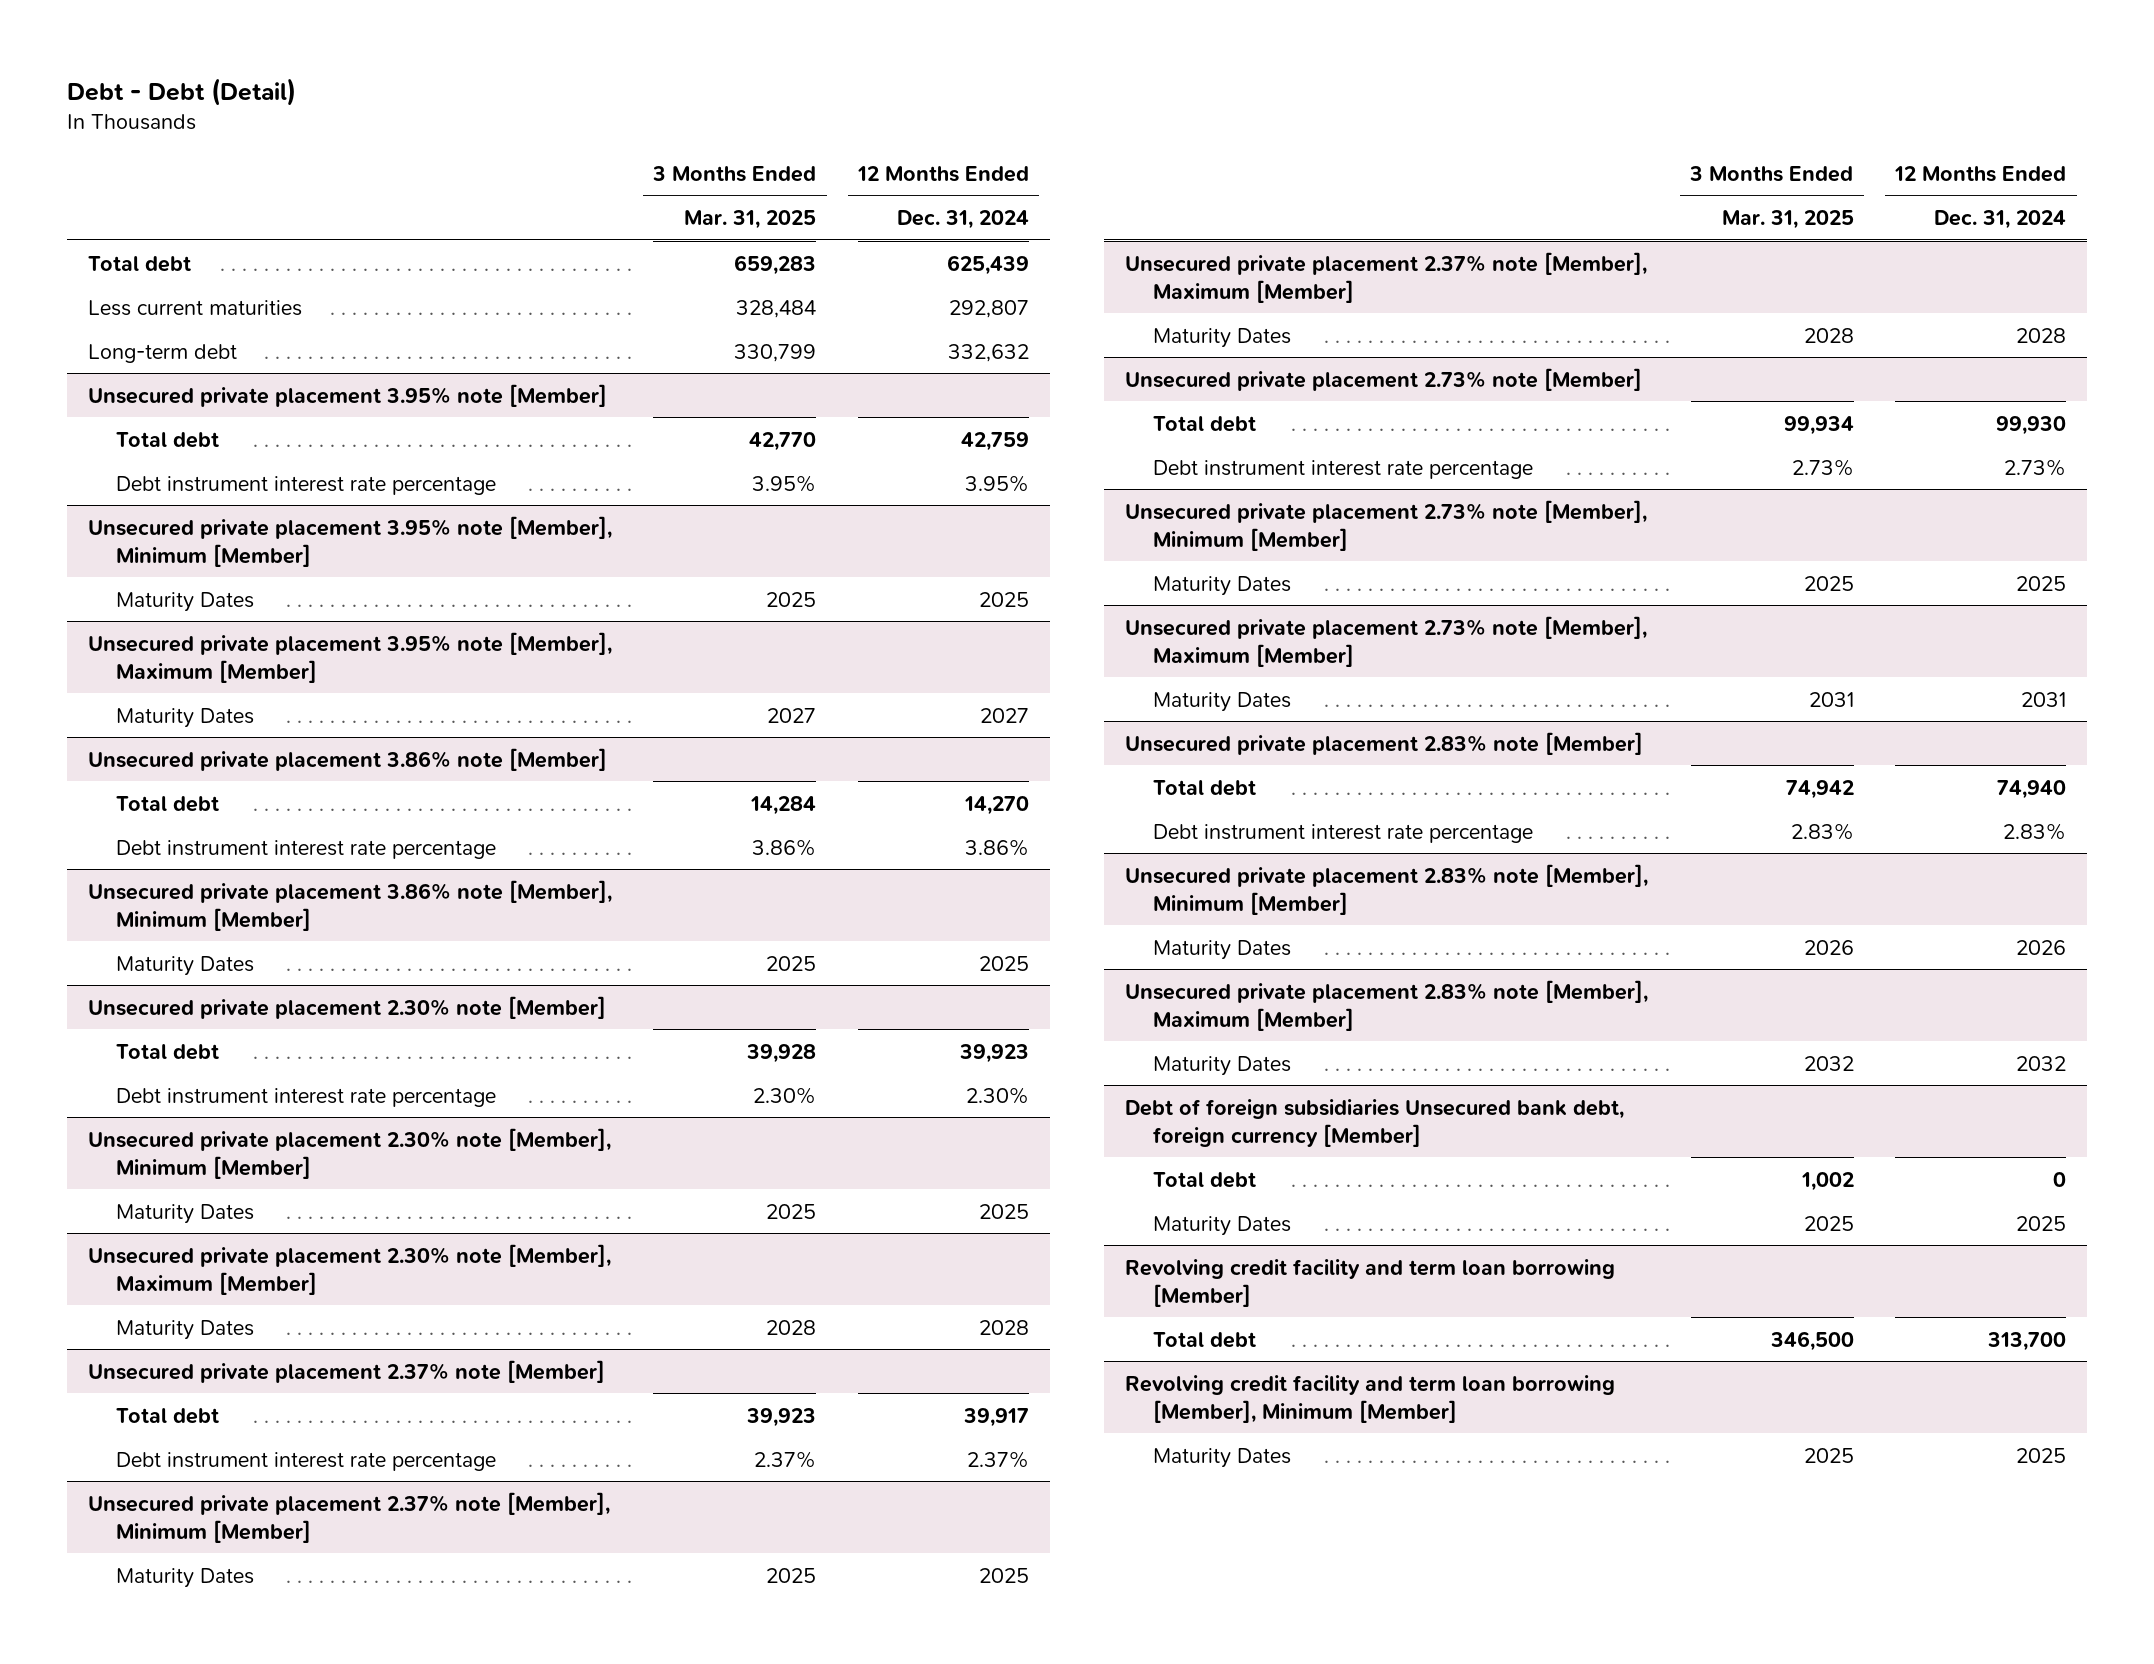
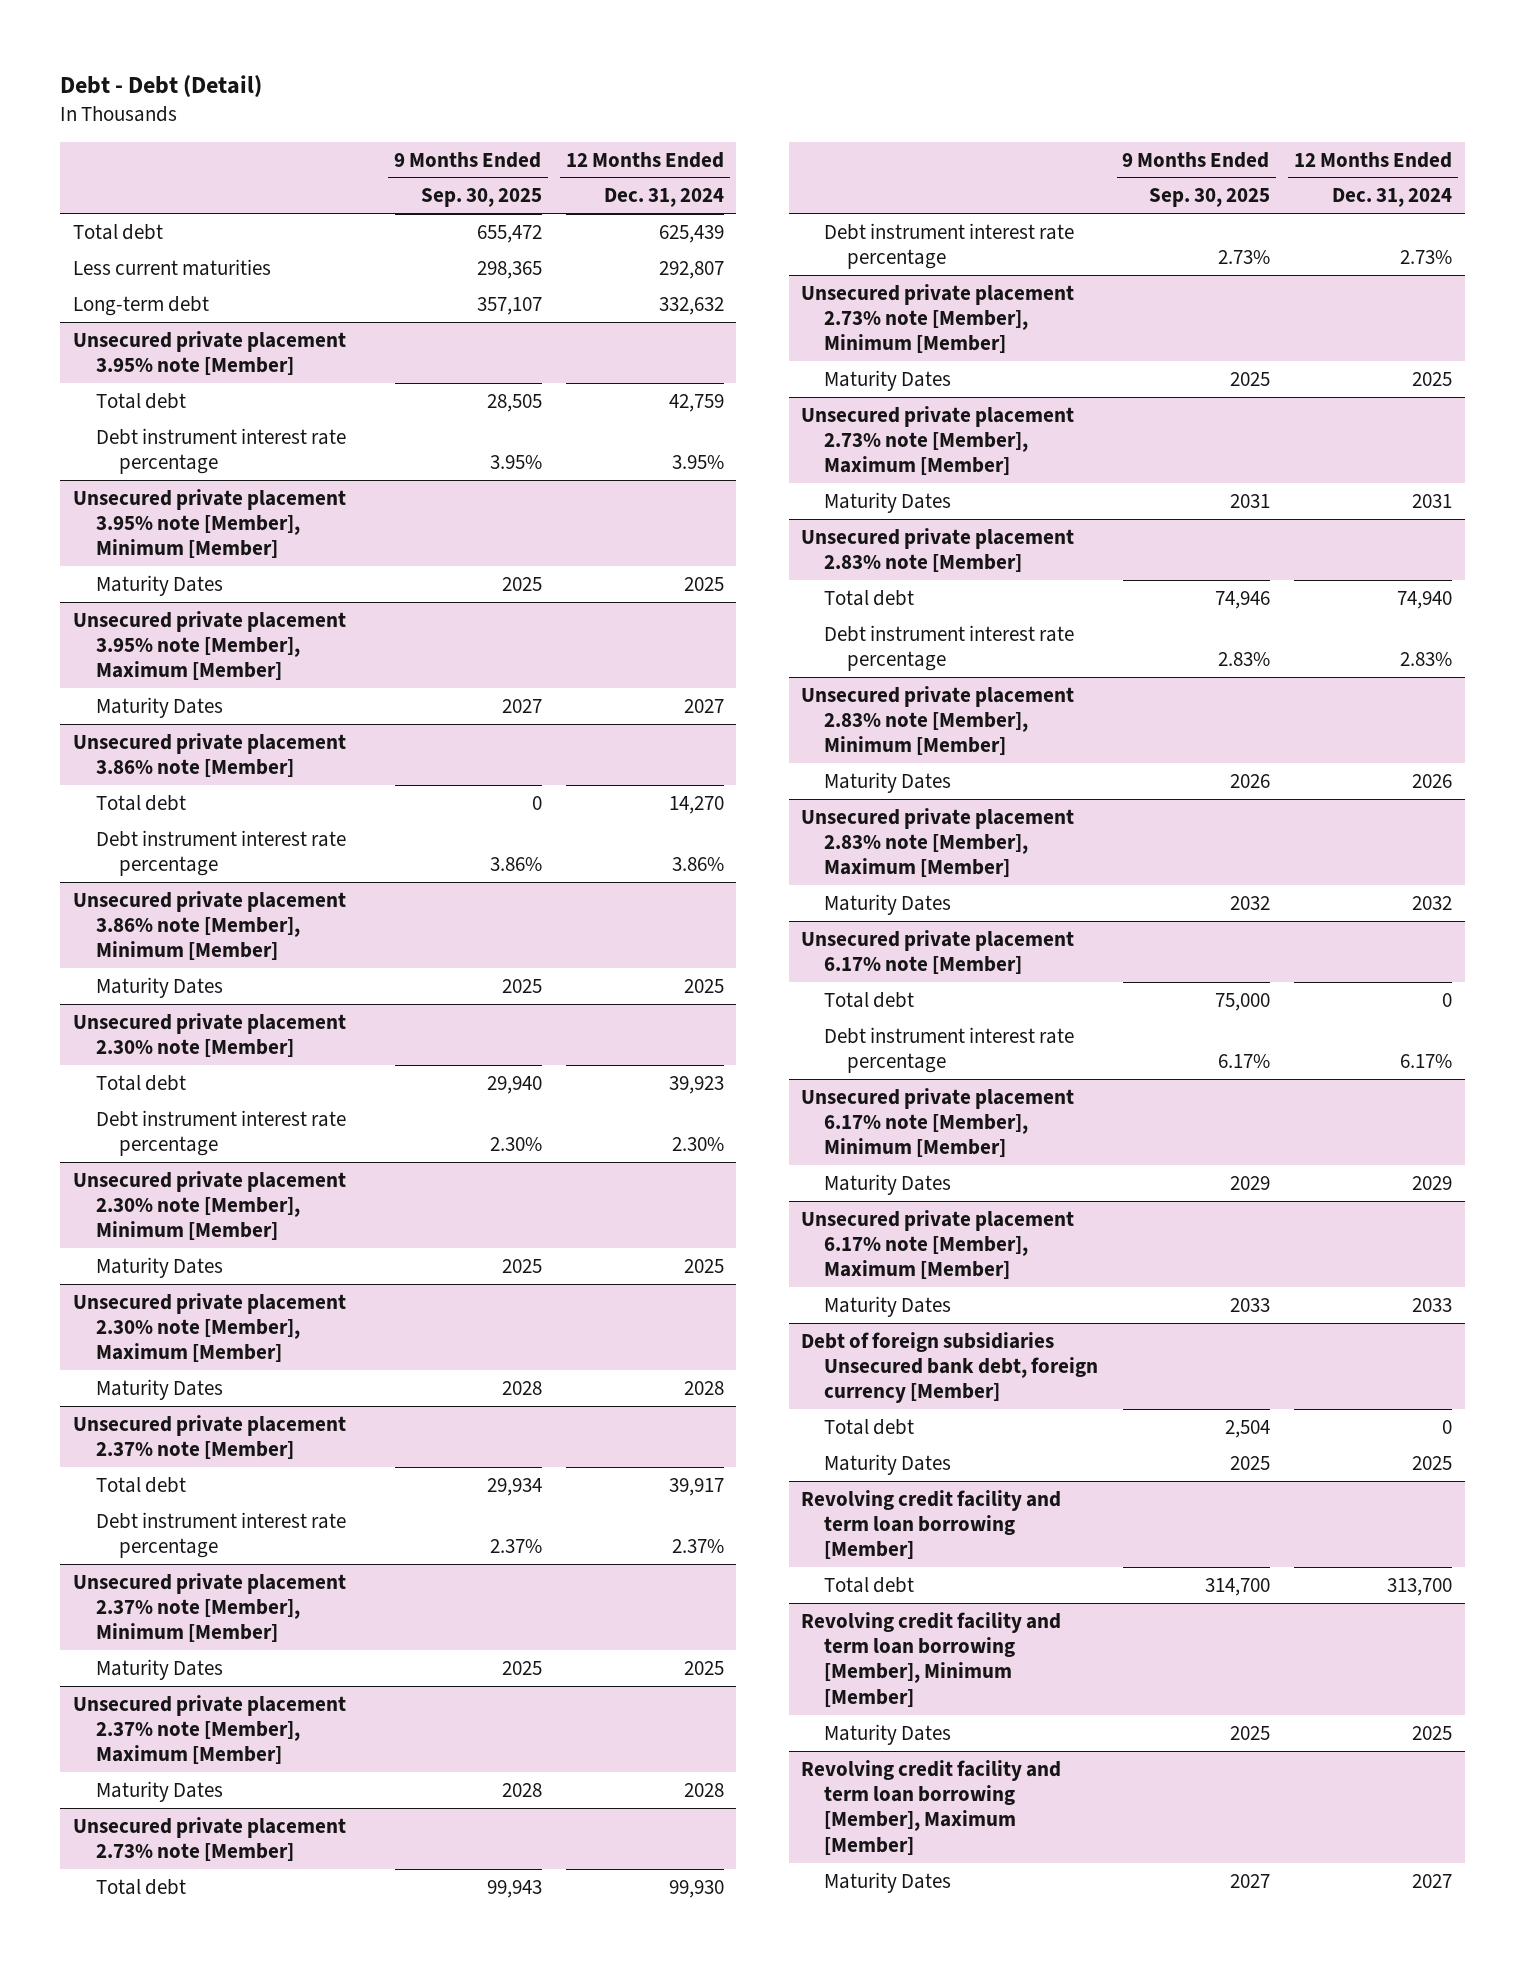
- | 3 Months Ended Mar. 31, 2025 | 12 Months Ended Dec. 31, 2024
+ | 9 Months Ended Sep. 30, 2025 | 12 Months Ended Dec. 31, 2024
+ Unsecured private placement 6.17% note [Member]
+ Total debt | 75,000 | 0
+ Debt instrument interest rate percentage | 6.17% | 6.17%
+ Unsecured private placement 6.17% note [Member], Minimum [Member]
+ Maturity Dates | 2029 | 2029
+ Unsecured private placement 6.17% note [Member], Maximum [Member]
+ Maturity Dates | 2033 | 2033
+ Revolving credit facility and term loan borrowing [Member], Maximum [Member]
+ Maturity Dates | 2027 | 2027

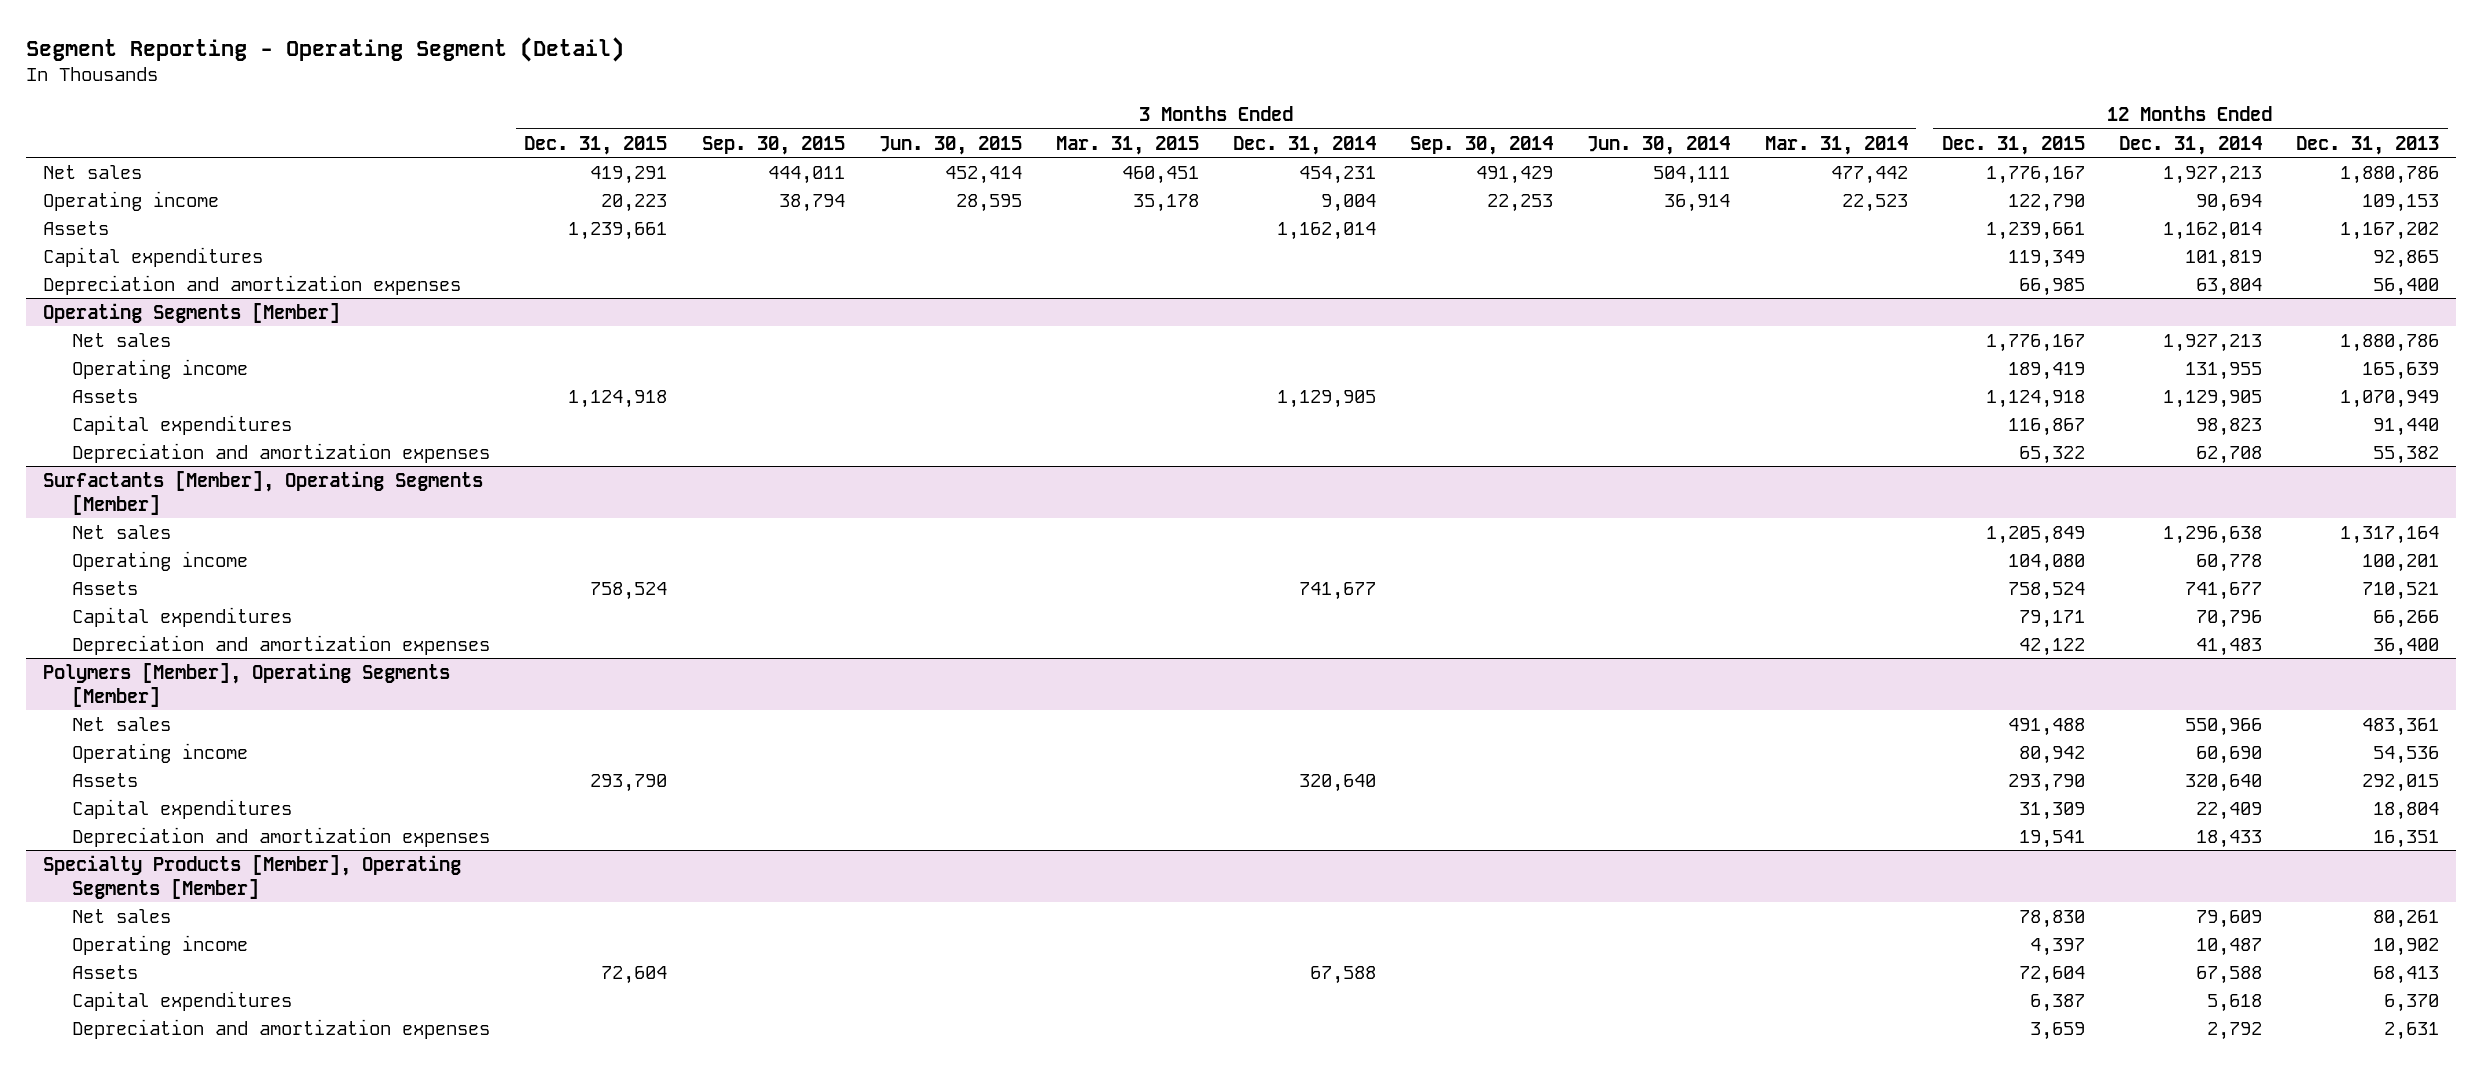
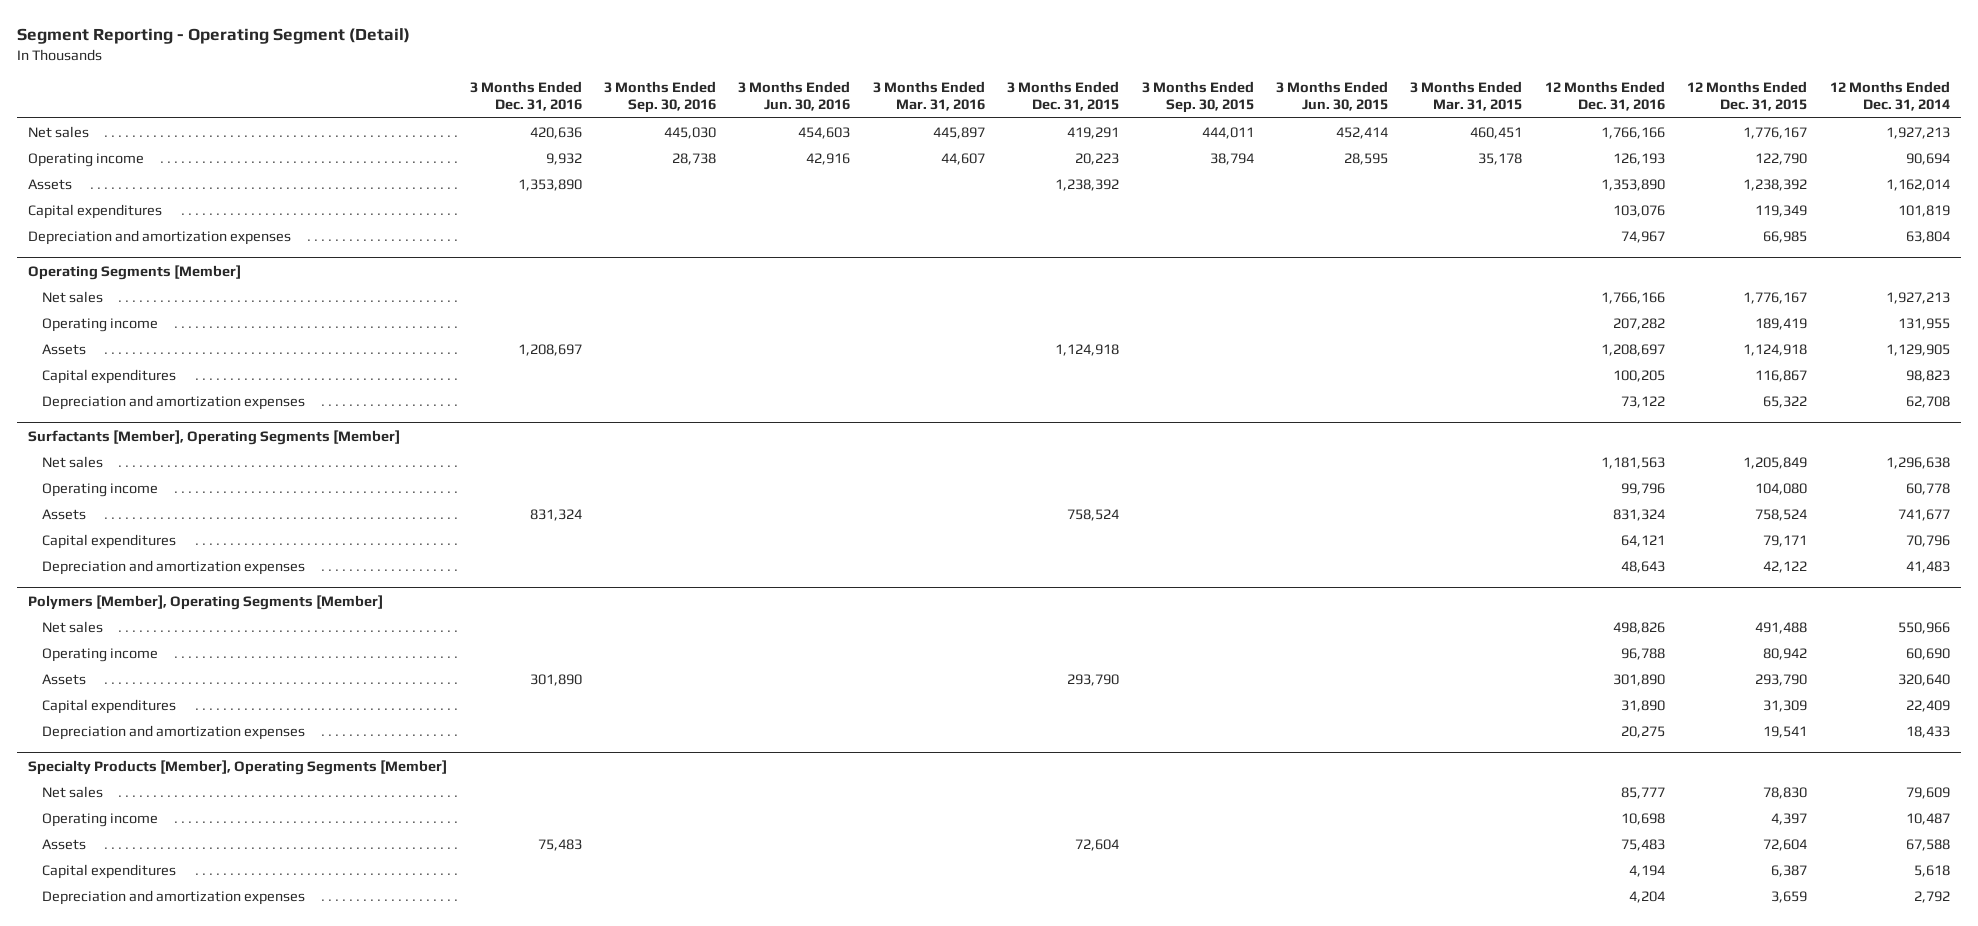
- | 3 Months Ended Dec. 31, 2015 | 3 Months Ended Sep. 30, 2015 | 3 Months Ended Jun. 30, 2015 | 3 Months Ended Mar. 31, 2015 | 3 Months Ended Dec. 31, 2014 | 3 Months Ended Sep. 30, 2014 | 3 Months Ended Jun. 30, 2014 | 3 Months Ended Mar. 31, 2014 | 12 Months Ended Dec. 31, 2015 | 12 Months Ended Dec. 31, 2014 | 12 Months Ended Dec. 31, 2013
+ | 3 Months Ended Dec. 31, 2016 | 3 Months Ended Sep. 30, 2016 | 3 Months Ended Jun. 30, 2016 | 3 Months Ended Mar. 31, 2016 | 3 Months Ended Dec. 31, 2015 | 3 Months Ended Sep. 30, 2015 | 3 Months Ended Jun. 30, 2015 | 3 Months Ended Mar. 31, 2015 | 12 Months Ended Dec. 31, 2016 | 12 Months Ended Dec. 31, 2015 | 12 Months Ended Dec. 31, 2014
- Assets | 1,239,661 | | | | 1,162,014 | | | | 1,239,661 | 1,162,014 | 1,167,202
+ Assets | 1,353,890 | | | | 1,238,392 | | | | 1,353,890 | 1,238,392 | 1,162,014

